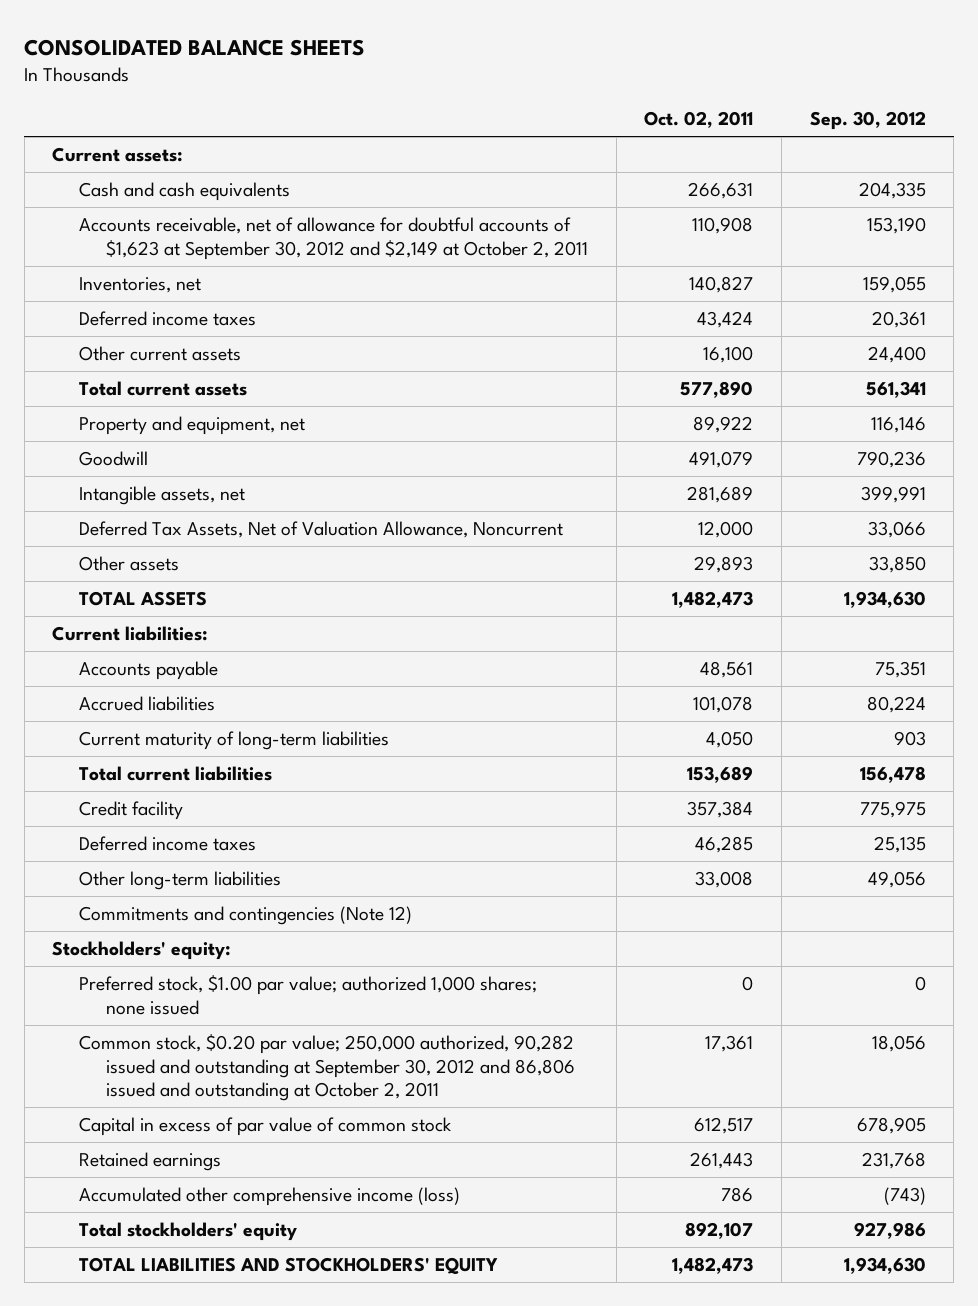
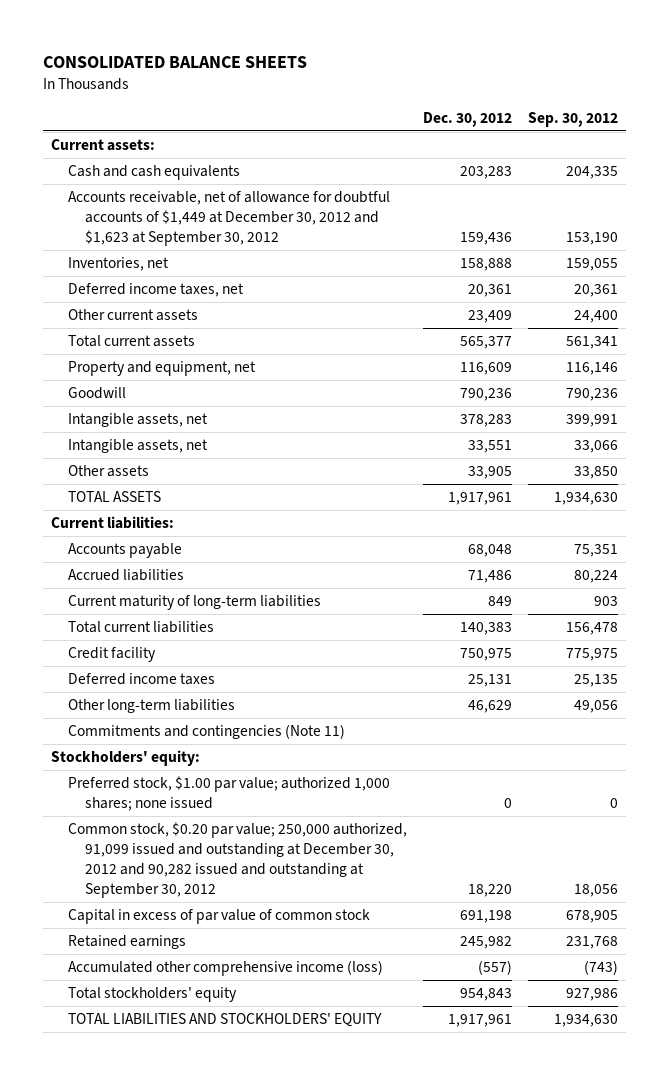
- | Oct. 02, 2011 | Sep. 30, 2012
+ | Dec. 30, 2012 | Sep. 30, 2012
- Accounts receivable, net of allowance for doubtful accounts of $1,623 at September 30, 2012 and $2,149 at October 2, 2011 | 110,908 | 153,190
+ Accounts receivable, net of allowance for doubtful accounts of $1,449 at December 30, 2012 and $1,623 at September 30, 2012 | 159,436 | 153,190
- Deferred income taxes | 43,424 | 20,361
+ Deferred income taxes, net | 20,361 | 20,361
- Deferred Tax Assets, Net of Valuation Allowance, Noncurrent | 12,000 | 33,066
+ Intangible assets, net | 33,551 | 33,066
- Commitments and contingencies (Note 12)
+ Commitments and contingencies (Note 11)
- Common stock, $0.20 par value; 250,000 authorized, 90,282 issued and outstanding at September 30, 2012 and 86,806 issued and outstanding at October 2, 2011 | 17,361 | 18,056
+ Common stock, $0.20 par value; 250,000 authorized, 91,099 issued and outstanding at December 30, 2012 and 90,282 issued and outstanding at September 30, 2012 | 18,220 | 18,056

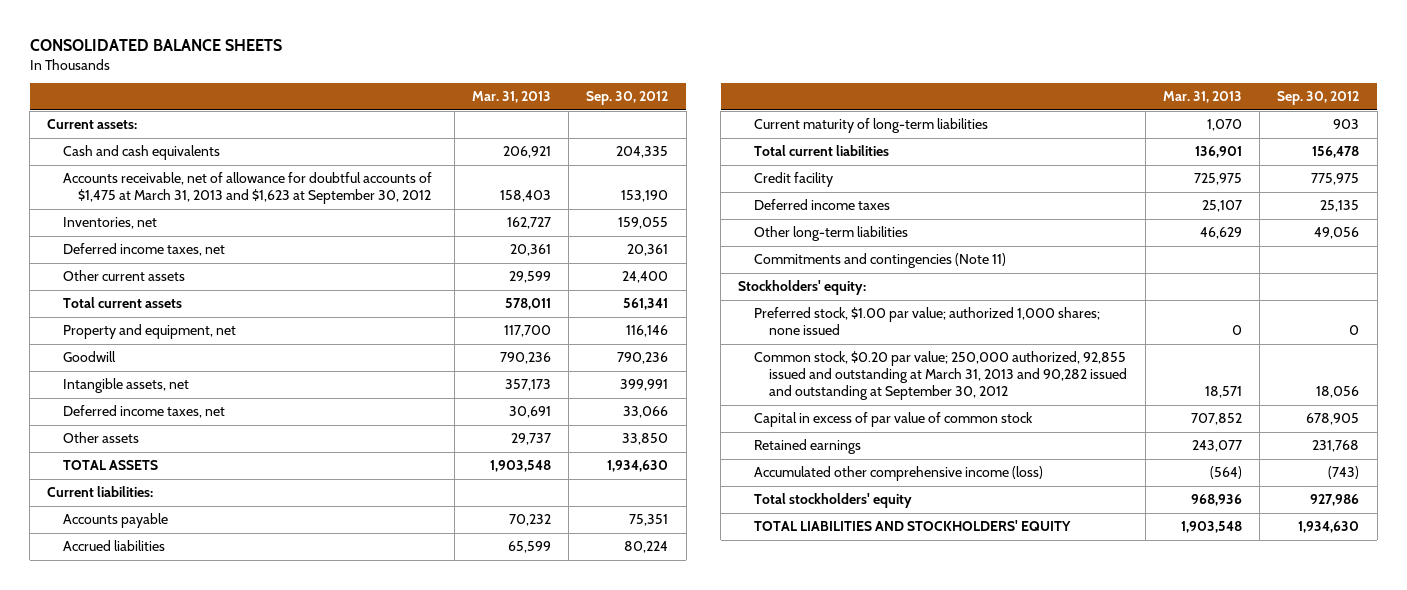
- | Dec. 30, 2012 | Sep. 30, 2012
+ | Mar. 31, 2013 | Sep. 30, 2012
- Accounts receivable, net of allowance for doubtful accounts of $1,449 at December 30, 2012 and $1,623 at September 30, 2012 | 159,436 | 153,190
+ Accounts receivable, net of allowance for doubtful accounts of $1,475 at March 31, 2013 and $1,623 at September 30, 2012 | 158,403 | 153,190
- Intangible assets, net | 33,551 | 33,066
+ Deferred income taxes, net | 30,691 | 33,066
- Common stock, $0.20 par value; 250,000 authorized, 91,099 issued and outstanding at December 30, 2012 and 90,282 issued and outstanding at September 30, 2012 | 18,220 | 18,056
+ Common stock, $0.20 par value; 250,000 authorized, 92,855 issued and outstanding at March 31, 2013 and 90,282 issued and outstanding at September 30, 2012 | 18,571 | 18,056

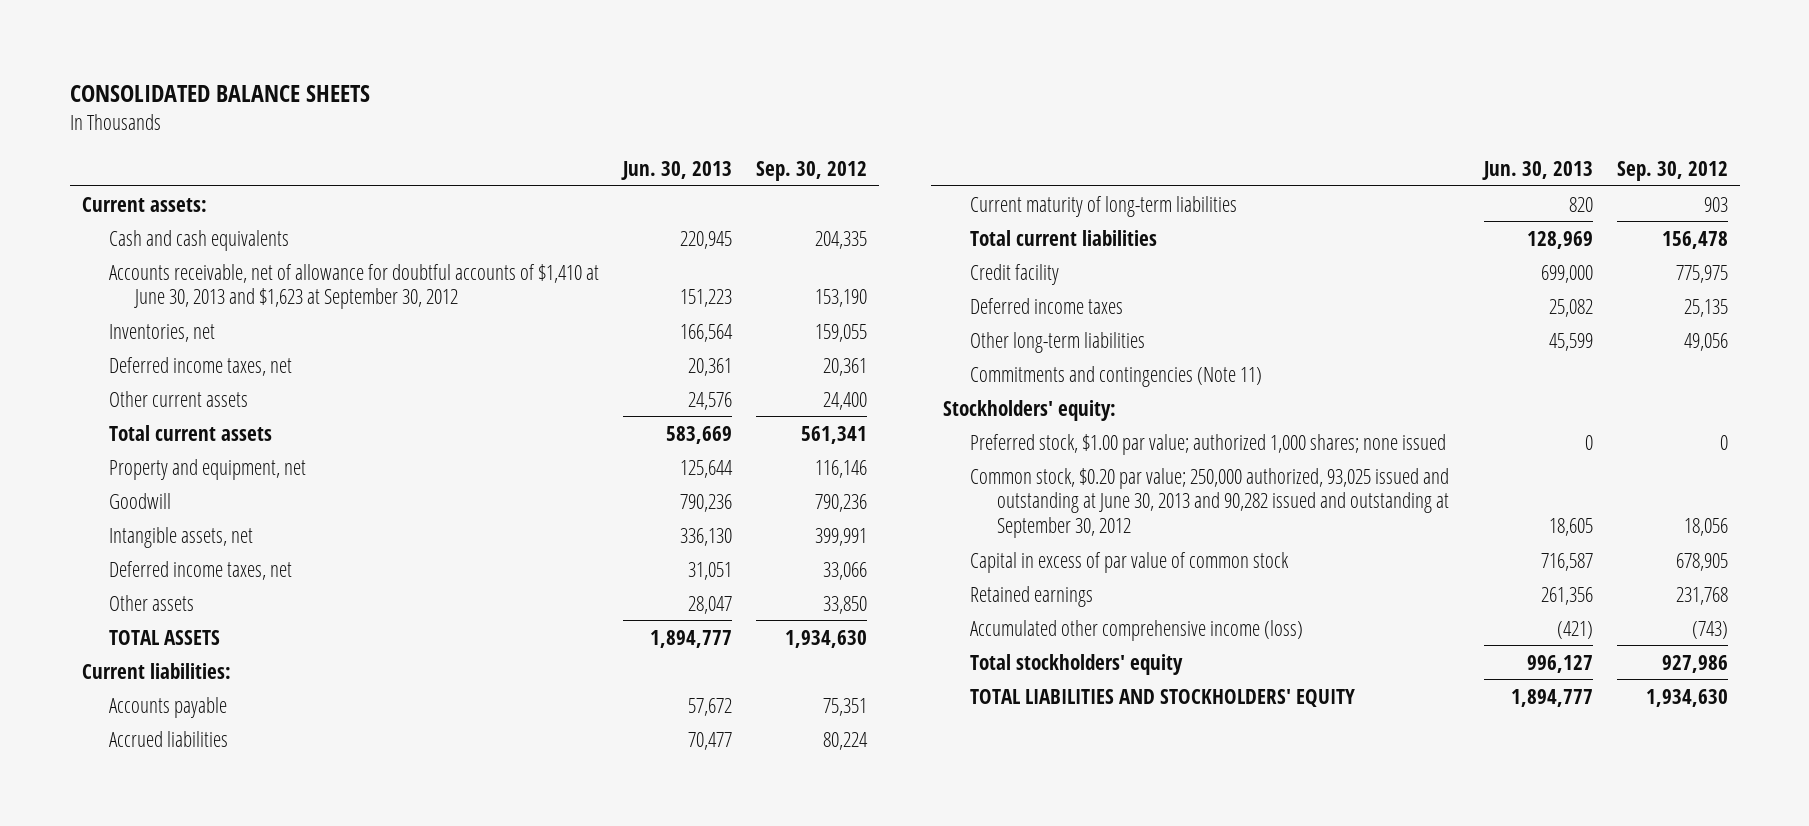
- | Mar. 31, 2013 | Sep. 30, 2012
+ | Jun. 30, 2013 | Sep. 30, 2012
- Accounts receivable, net of allowance for doubtful accounts of $1,475 at March 31, 2013 and $1,623 at September 30, 2012 | 158,403 | 153,190
+ Accounts receivable, net of allowance for doubtful accounts of $1,410 at June 30, 2013 and $1,623 at September 30, 2012 | 151,223 | 153,190
- Common stock, $0.20 par value; 250,000 authorized, 92,855 issued and outstanding at March 31, 2013 and 90,282 issued and outstanding at September 30, 2012 | 18,571 | 18,056
+ Common stock, $0.20 par value; 250,000 authorized, 93,025 issued and outstanding at June 30, 2013 and 90,282 issued and outstanding at September 30, 2012 | 18,605 | 18,056

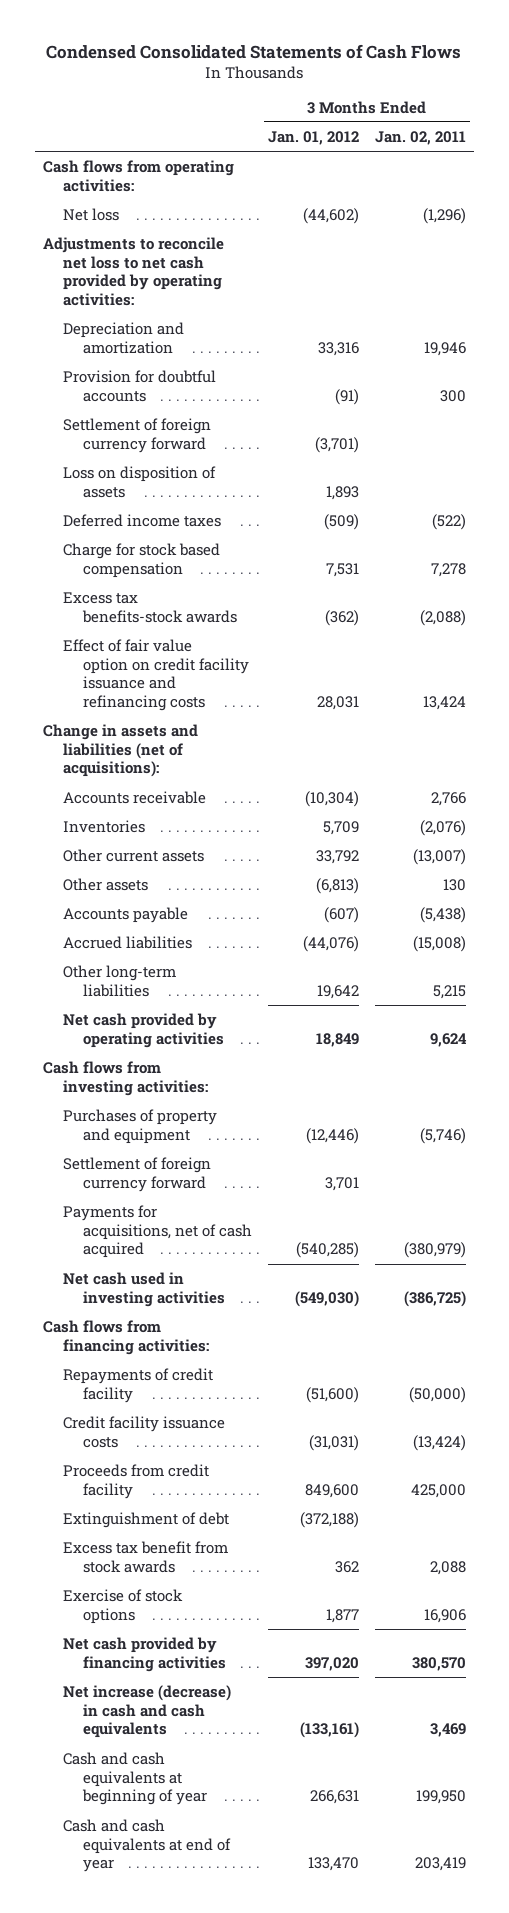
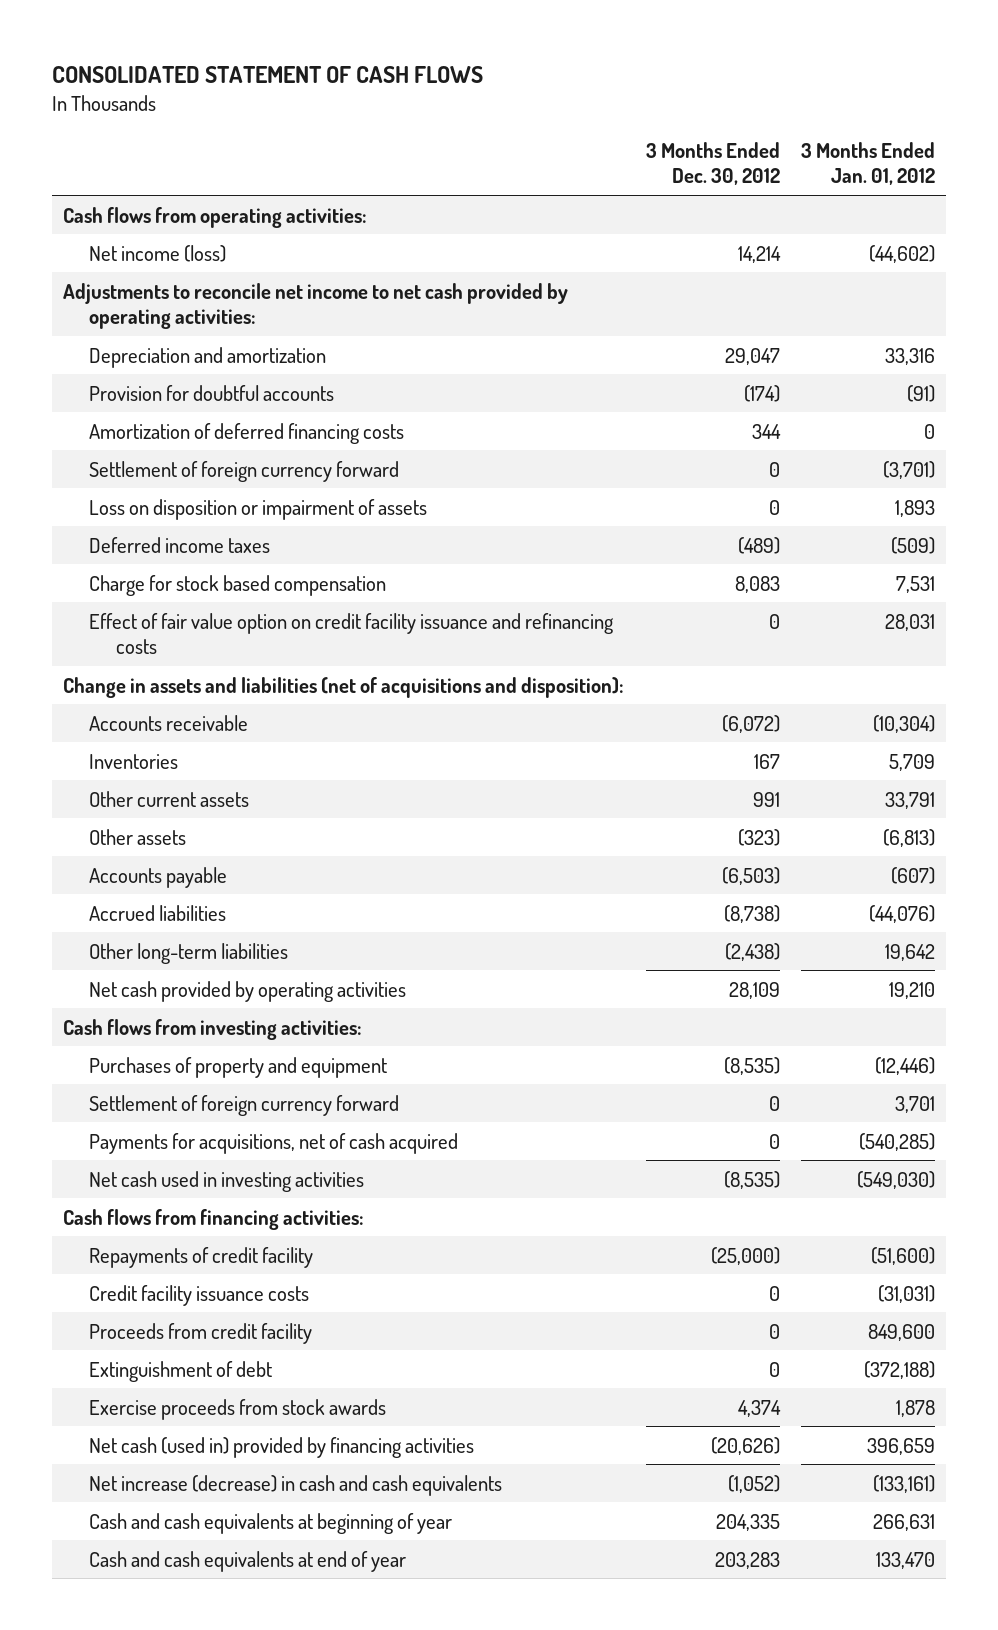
- Condensed Consolidated Statements of Cash Flows
+ CONSOLIDATED STATEMENT OF CASH FLOWS
- | 3 Months Ended Jan. 01, 2012 | 3 Months Ended Jan. 02, 2011
+ | 3 Months Ended Dec. 30, 2012 | 3 Months Ended Jan. 01, 2012
- Net loss | (44,602) | (1,296)
- Adjustments to reconcile net loss to net cash provided by operating activities:
+ Net income (loss) | 14,214 | (44,602)
+ Adjustments to reconcile net income to net cash provided by operating activities:
+ Amortization of deferred financing costs | 344 | 0
- Loss on disposition of assets | 1,893 |
+ Loss on disposition or impairment of assets | 0 | 1,893
- Excess tax benefits-stock awards | (362) | (2,088)
- Change in assets and liabilities (net of acquisitions):
+ Change in assets and liabilities (net of acquisitions and disposition):
- Other current assets | 33,792 | (13,007)
+ Other current assets | 991 | 33,791
- Net cash provided by operating activities | 18,849 | 9,624
+ Net cash provided by operating activities | 28,109 | 19,210
- Excess tax benefit from stock awards | 362 | 2,088
- Exercise of stock options | 1,877 | 16,906
- Net cash provided by financing activities | 397,020 | 380,570
+ Exercise proceeds from stock awards | 4,374 | 1,878
+ Net cash (used in) provided by financing activities | (20,626) | 396,659

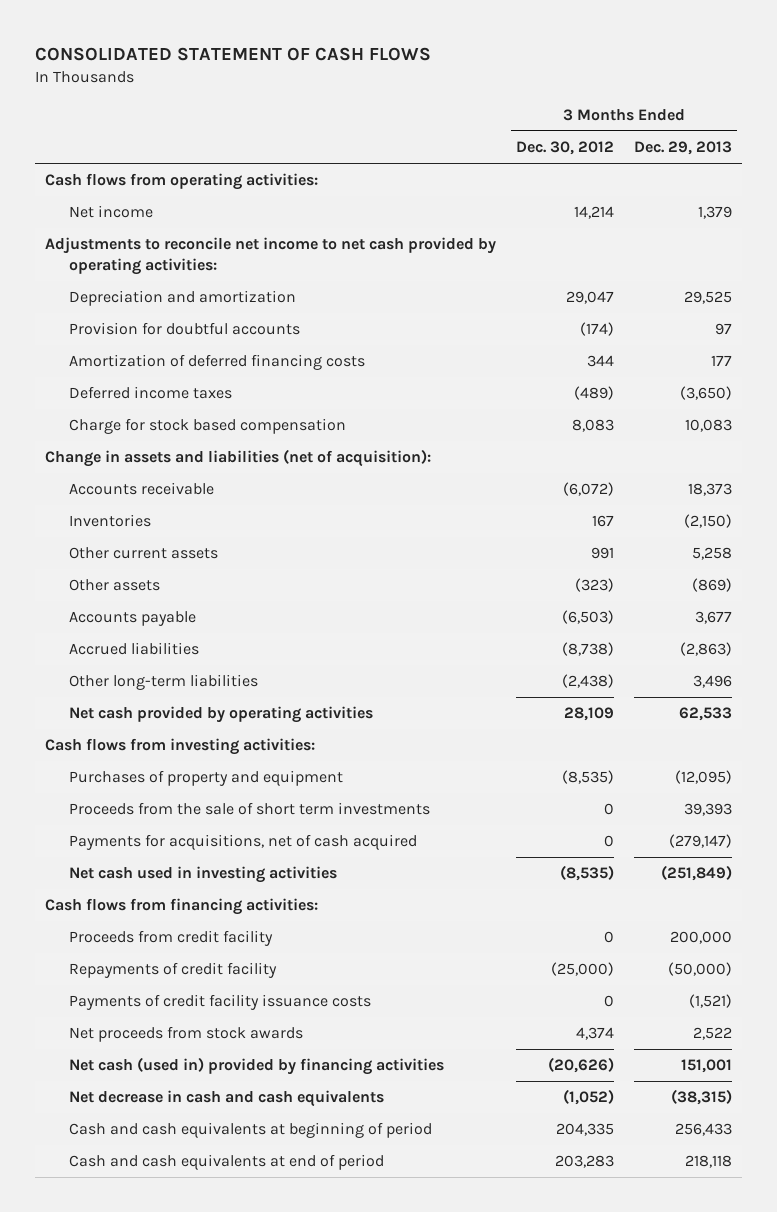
- | 3 Months Ended Dec. 30, 2012 | 3 Months Ended Jan. 01, 2012
+ | 3 Months Ended Dec. 30, 2012 | 3 Months Ended Dec. 29, 2013
- Net income (loss) | 14,214 | (44,602)
+ Net income | 14,214 | 1,379
- Settlement of foreign currency forward | 0 | (3,701)
- Loss on disposition or impairment of assets | 0 | 1,893
- Effect of fair value option on credit facility issuance and refinancing costs | 0 | 28,031
- Change in assets and liabilities (net of acquisitions and disposition):
+ Change in assets and liabilities (net of acquisition):
- Settlement of foreign currency forward | 0 | 3,701
+ Proceeds from the sale of short term investments | 0 | 39,393
- Credit facility issuance costs | 0 | (31,031)
- Extinguishment of debt | 0 | (372,188)
- Exercise proceeds from stock awards | 4,374 | 1,878
moved down: Repayments of credit facility | (25,000) | (50,000)
+ Payments of credit facility issuance costs | 0 | (1,521)
+ Net proceeds from stock awards | 4,374 | 2,522
- Net increase (decrease) in cash and cash equivalents | (1,052) | (133,161)
- Cash and cash equivalents at beginning of year | 204,335 | 266,631
- Cash and cash equivalents at end of year | 203,283 | 133,470
+ Net decrease in cash and cash equivalents | (1,052) | (38,315)
+ Cash and cash equivalents at beginning of period | 204,335 | 256,433
+ Cash and cash equivalents at end of period | 203,283 | 218,118

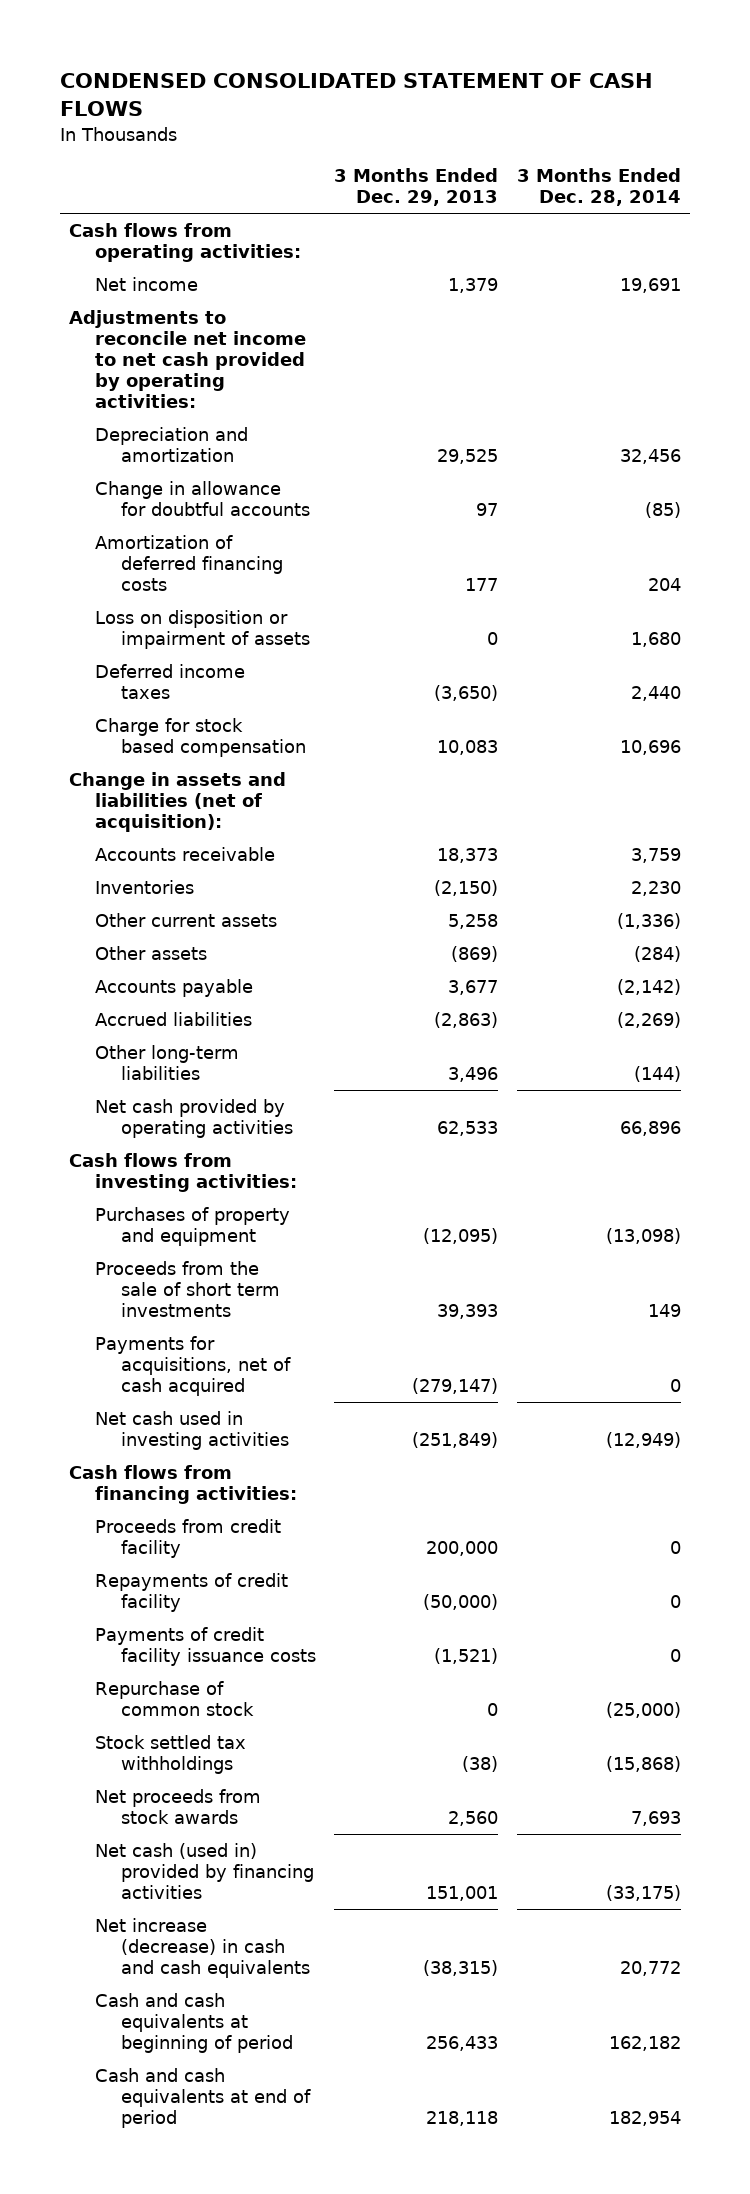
- CONSOLIDATED STATEMENT OF CASH FLOWS
+ CONDENSED CONSOLIDATED STATEMENT OF CASH FLOWS
- | 3 Months Ended Dec. 30, 2012 | 3 Months Ended Dec. 29, 2013
+ | 3 Months Ended Dec. 29, 2013 | 3 Months Ended Dec. 28, 2014
- Provision for doubtful accounts | (174) | 97
+ Change in allowance for doubtful accounts | 97 | (85)
+ Loss on disposition or impairment of assets | 0 | 1,680
- Net proceeds from stock awards | 4,374 | 2,522
+ Repurchase of common stock | 0 | (25,000)
+ Stock settled tax withholdings | (38) | (15,868)
+ Net proceeds from stock awards | 2,560 | 7,693
- Net decrease in cash and cash equivalents | (1,052) | (38,315)
+ Net increase (decrease) in cash and cash equivalents | (38,315) | 20,772

